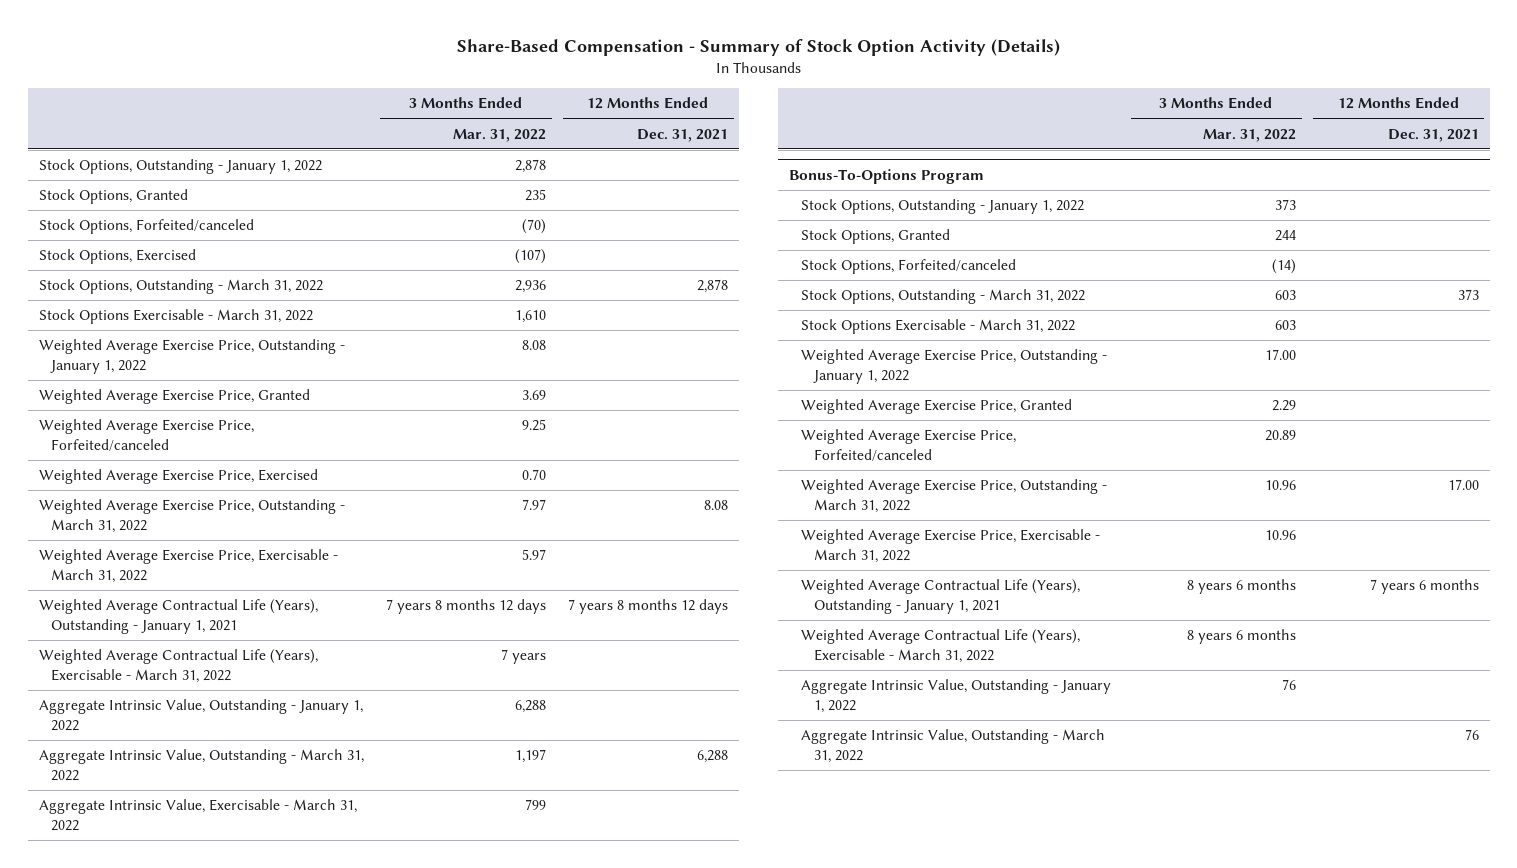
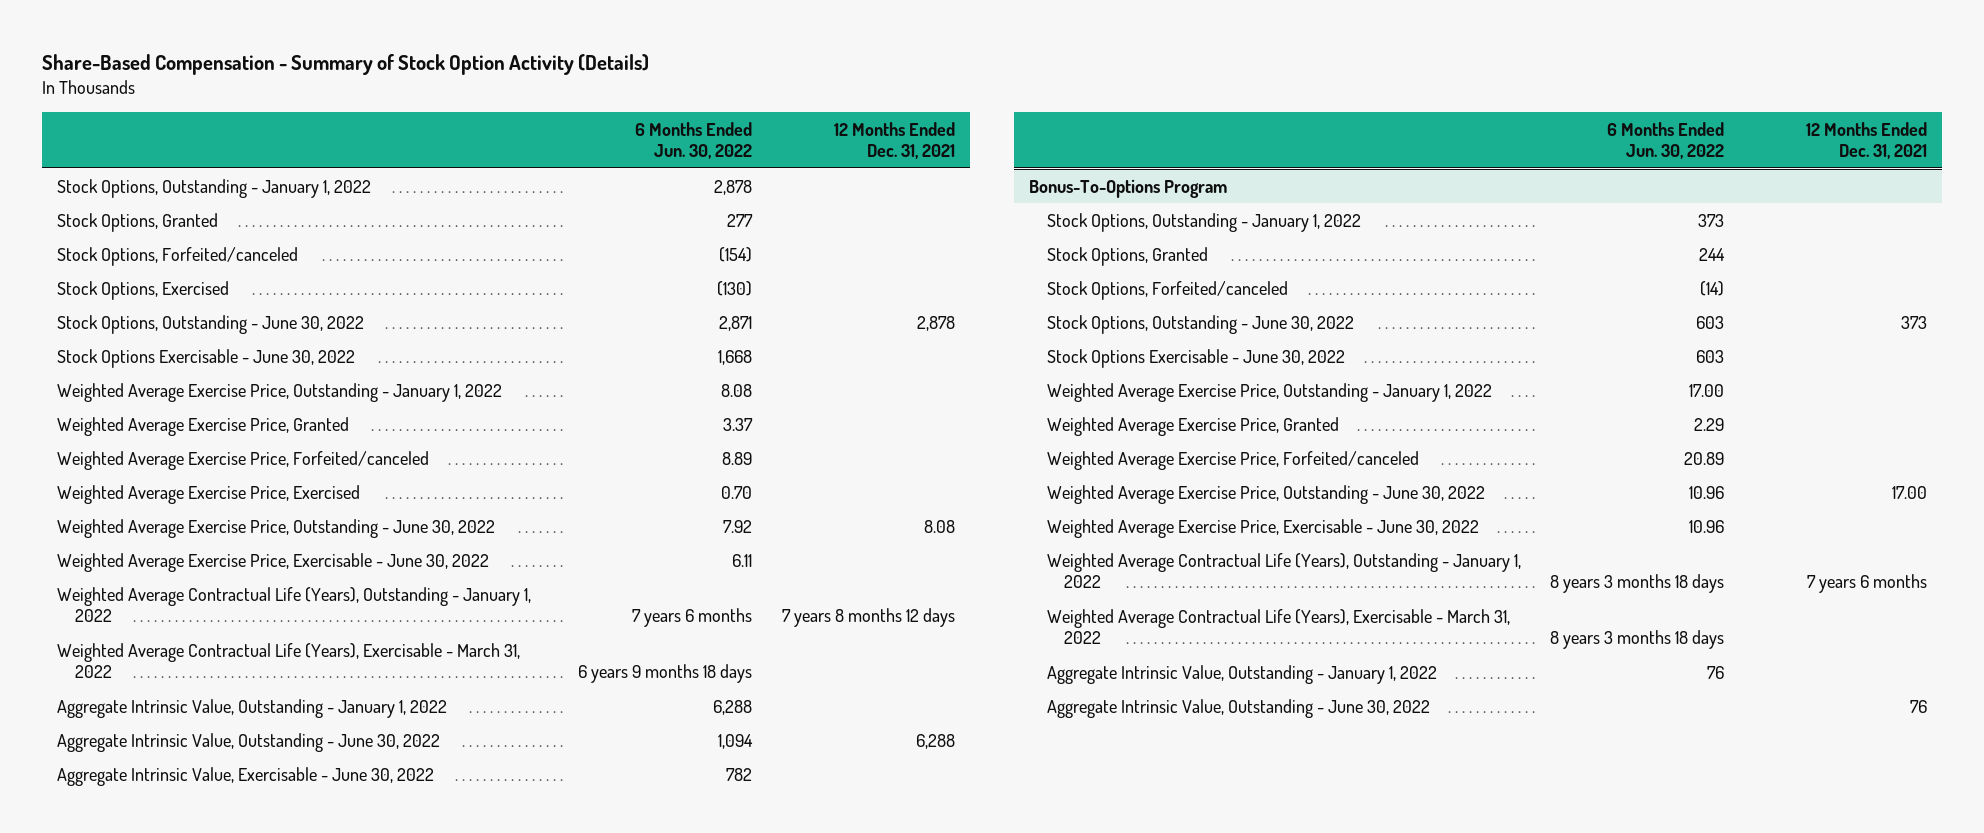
- | 3 Months Ended Mar. 31, 2022 | 12 Months Ended Dec. 31, 2021
+ | 6 Months Ended Jun. 30, 2022 | 12 Months Ended Dec. 31, 2021
- Stock Options, Outstanding - March 31, 2022 | 2,936 | 2,878
- Stock Options Exercisable - March 31, 2022 | 1,610 |
+ Stock Options, Outstanding - June 30, 2022 | 2,871 | 2,878
+ Stock Options Exercisable - June 30, 2022 | 1,668 |
- Weighted Average Exercise Price, Outstanding - March 31, 2022 | 7.97 | 8.08
- Weighted Average Exercise Price, Exercisable - March 31, 2022 | 5.97 |
- Weighted Average Contractual Life (Years), Outstanding - January 1, 2021 | 7 years 8 months 12 days | 7 years 8 months 12 days
+ Weighted Average Exercise Price, Outstanding - June 30, 2022 | 7.92 | 8.08
+ Weighted Average Exercise Price, Exercisable - June 30, 2022 | 6.11 |
+ Weighted Average Contractual Life (Years), Outstanding - January 1, 2022 | 7 years 6 months | 7 years 8 months 12 days
- Aggregate Intrinsic Value, Outstanding - March 31, 2022 | 1,197 | 6,288
- Aggregate Intrinsic Value, Exercisable - March 31, 2022 | 799 |
+ Aggregate Intrinsic Value, Outstanding - June 30, 2022 | 1,094 | 6,288
+ Aggregate Intrinsic Value, Exercisable - June 30, 2022 | 782 |
@ Bonus-To-Options Program
- Stock Options, Outstanding - March 31, 2022 | 603 | 373
- Stock Options Exercisable - March 31, 2022 | 603 |
+ Stock Options, Outstanding - June 30, 2022 | 603 | 373
+ Stock Options Exercisable - June 30, 2022 | 603 |
- Weighted Average Exercise Price, Outstanding - March 31, 2022 | 10.96 | 17.00
- Weighted Average Exercise Price, Exercisable - March 31, 2022 | 10.96 |
- Weighted Average Contractual Life (Years), Outstanding - January 1, 2021 | 8 years 6 months | 7 years 6 months
+ Weighted Average Exercise Price, Outstanding - June 30, 2022 | 10.96 | 17.00
+ Weighted Average Exercise Price, Exercisable - June 30, 2022 | 10.96 |
+ Weighted Average Contractual Life (Years), Outstanding - January 1, 2022 | 8 years 3 months 18 days | 7 years 6 months
- Aggregate Intrinsic Value, Outstanding - March 31, 2022 | | 76
+ Aggregate Intrinsic Value, Outstanding - June 30, 2022 | | 76

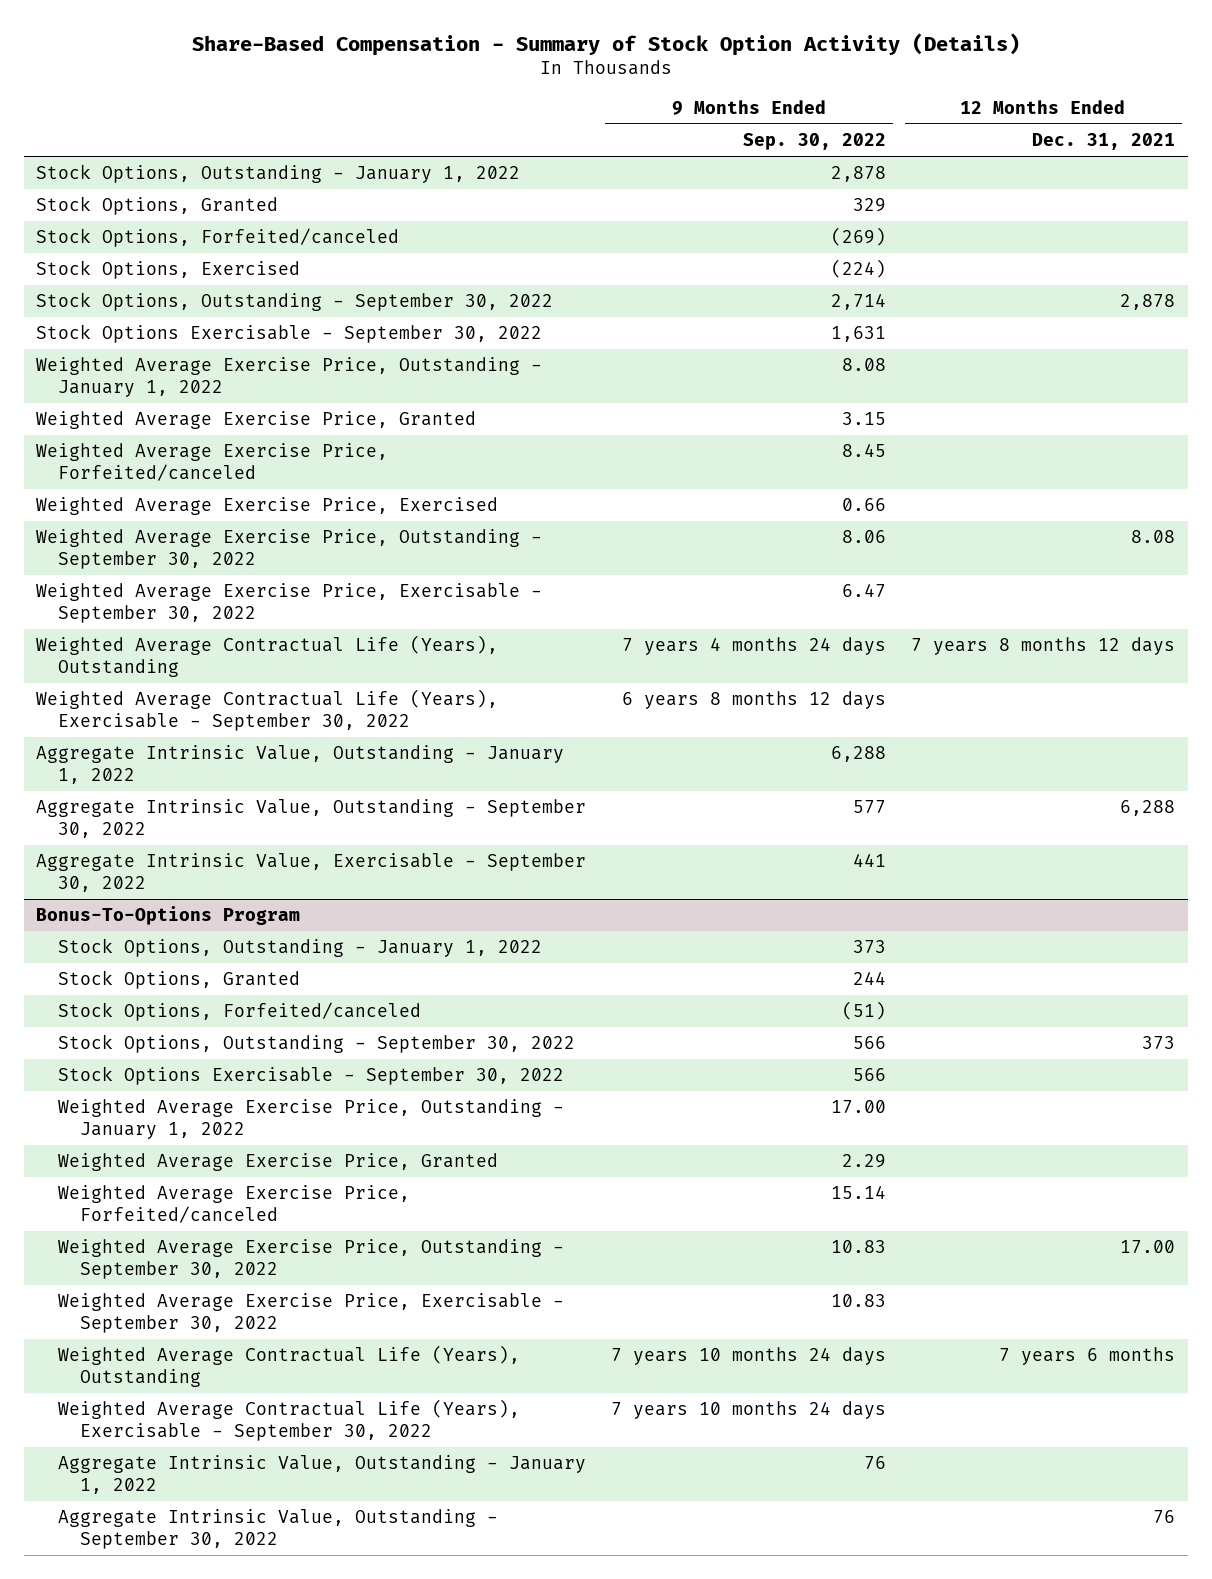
- | 6 Months Ended Jun. 30, 2022 | 12 Months Ended Dec. 31, 2021
+ | 9 Months Ended Sep. 30, 2022 | 12 Months Ended Dec. 31, 2021
- Stock Options, Outstanding - June 30, 2022 | 2,871 | 2,878
- Stock Options Exercisable - June 30, 2022 | 1,668 |
+ Stock Options, Outstanding - September 30, 2022 | 2,714 | 2,878
+ Stock Options Exercisable - September 30, 2022 | 1,631 |
- Weighted Average Exercise Price, Outstanding - June 30, 2022 | 7.92 | 8.08
- Weighted Average Exercise Price, Exercisable - June 30, 2022 | 6.11 |
- Weighted Average Contractual Life (Years), Outstanding - January 1, 2022 | 7 years 6 months | 7 years 8 months 12 days
- Weighted Average Contractual Life (Years), Exercisable - March 31, 2022 | 6 years 9 months 18 days |
+ Weighted Average Exercise Price, Outstanding - September 30, 2022 | 8.06 | 8.08
+ Weighted Average Exercise Price, Exercisable - September 30, 2022 | 6.47 |
+ Weighted Average Contractual Life (Years), Outstanding | 7 years 4 months 24 days | 7 years 8 months 12 days
+ Weighted Average Contractual Life (Years), Exercisable - September 30, 2022 | 6 years 8 months 12 days |
- Aggregate Intrinsic Value, Outstanding - June 30, 2022 | 1,094 | 6,288
- Aggregate Intrinsic Value, Exercisable - June 30, 2022 | 782 |
+ Aggregate Intrinsic Value, Outstanding - September 30, 2022 | 577 | 6,288
+ Aggregate Intrinsic Value, Exercisable - September 30, 2022 | 441 |
@ Bonus-To-Options Program
- Stock Options, Outstanding - June 30, 2022 | 603 | 373
- Stock Options Exercisable - June 30, 2022 | 603 |
+ Stock Options, Outstanding - September 30, 2022 | 566 | 373
+ Stock Options Exercisable - September 30, 2022 | 566 |
- Weighted Average Exercise Price, Outstanding - June 30, 2022 | 10.96 | 17.00
- Weighted Average Exercise Price, Exercisable - June 30, 2022 | 10.96 |
- Weighted Average Contractual Life (Years), Outstanding - January 1, 2022 | 8 years 3 months 18 days | 7 years 6 months
- Weighted Average Contractual Life (Years), Exercisable - March 31, 2022 | 8 years 3 months 18 days |
+ Weighted Average Exercise Price, Outstanding - September 30, 2022 | 10.83 | 17.00
+ Weighted Average Exercise Price, Exercisable - September 30, 2022 | 10.83 |
+ Weighted Average Contractual Life (Years), Outstanding | 7 years 10 months 24 days | 7 years 6 months
+ Weighted Average Contractual Life (Years), Exercisable - September 30, 2022 | 7 years 10 months 24 days |
- Aggregate Intrinsic Value, Outstanding - June 30, 2022 | | 76
+ Aggregate Intrinsic Value, Outstanding - September 30, 2022 | | 76

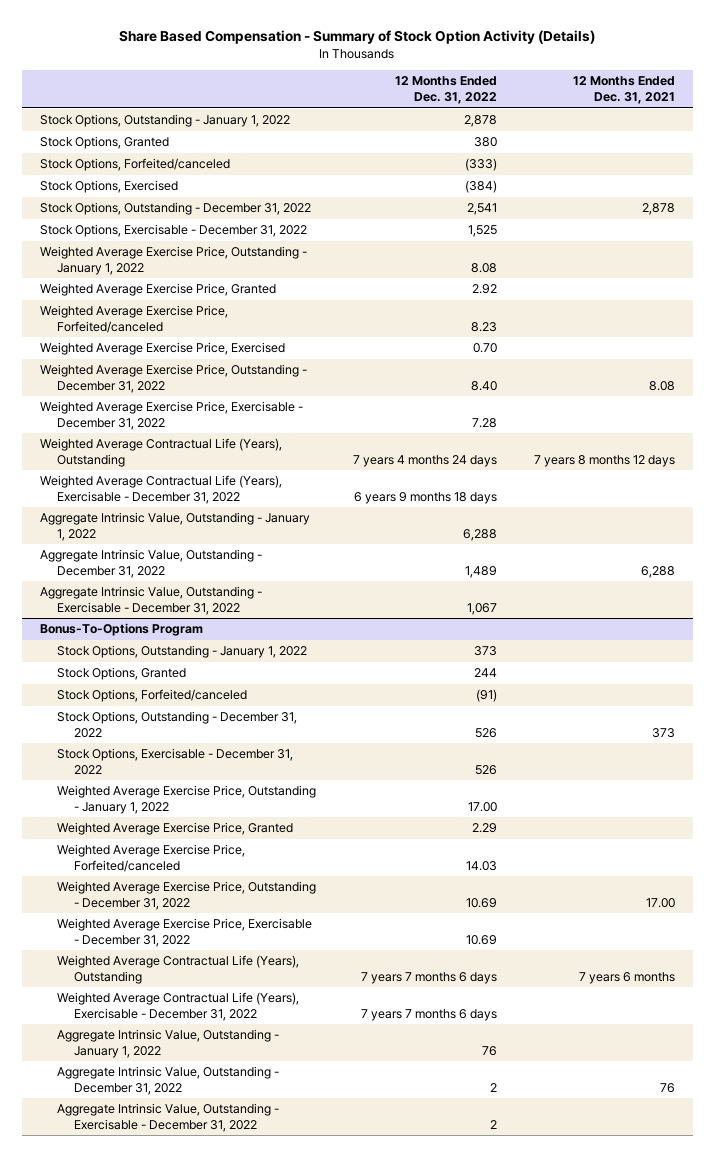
- Share-Based Compensation - Summary of Stock Option Activity (Details)
+ Share Based Compensation - Summary of Stock Option Activity (Details)
- | 9 Months Ended Sep. 30, 2022 | 12 Months Ended Dec. 31, 2021
+ | 12 Months Ended Dec. 31, 2022 | 12 Months Ended Dec. 31, 2021
- Stock Options, Outstanding - September 30, 2022 | 2,714 | 2,878
- Stock Options Exercisable - September 30, 2022 | 1,631 |
+ Stock Options, Outstanding - December 31, 2022 | 2,541 | 2,878
+ Stock Options, Exercisable - December 31, 2022 | 1,525 |
- Weighted Average Exercise Price, Outstanding - September 30, 2022 | 8.06 | 8.08
- Weighted Average Exercise Price, Exercisable - September 30, 2022 | 6.47 |
+ Weighted Average Exercise Price, Outstanding - December 31, 2022 | 8.40 | 8.08
+ Weighted Average Exercise Price, Exercisable - December 31, 2022 | 7.28 |
- Weighted Average Contractual Life (Years), Exercisable - September 30, 2022 | 6 years 8 months 12 days |
+ Weighted Average Contractual Life (Years), Exercisable - December 31, 2022 | 6 years 9 months 18 days |
- Aggregate Intrinsic Value, Outstanding - September 30, 2022 | 577 | 6,288
- Aggregate Intrinsic Value, Exercisable - September 30, 2022 | 441 |
+ Aggregate Intrinsic Value, Outstanding - December 31, 2022 | 1,489 | 6,288
+ Aggregate Intrinsic Value, Outstanding - Exercisable - December 31, 2022 | 1,067 |
@ Bonus-To-Options Program
- Stock Options, Outstanding - September 30, 2022 | 566 | 373
- Stock Options Exercisable - September 30, 2022 | 566 |
+ Stock Options, Outstanding - December 31, 2022 | 526 | 373
+ Stock Options, Exercisable - December 31, 2022 | 526 |
- Weighted Average Exercise Price, Outstanding - September 30, 2022 | 10.83 | 17.00
- Weighted Average Exercise Price, Exercisable - September 30, 2022 | 10.83 |
+ Weighted Average Exercise Price, Outstanding - December 31, 2022 | 10.69 | 17.00
+ Weighted Average Exercise Price, Exercisable - December 31, 2022 | 10.69 |
- Weighted Average Contractual Life (Years), Exercisable - September 30, 2022 | 7 years 10 months 24 days |
+ Weighted Average Contractual Life (Years), Exercisable - December 31, 2022 | 7 years 7 months 6 days |
- Aggregate Intrinsic Value, Outstanding - September 30, 2022 | | 76
+ Aggregate Intrinsic Value, Outstanding - December 31, 2022 | 2 | 76
+ Aggregate Intrinsic Value, Outstanding - Exercisable - December 31, 2022 | 2 |

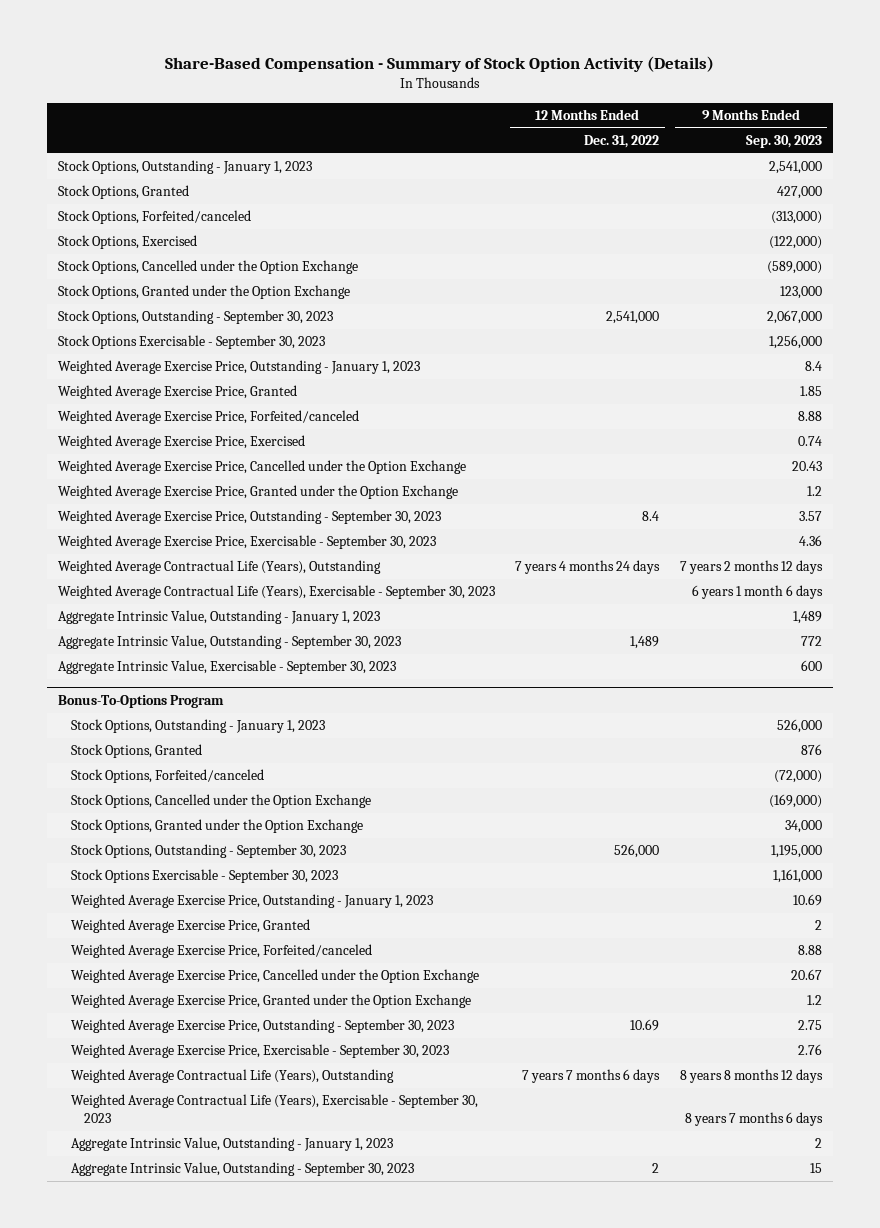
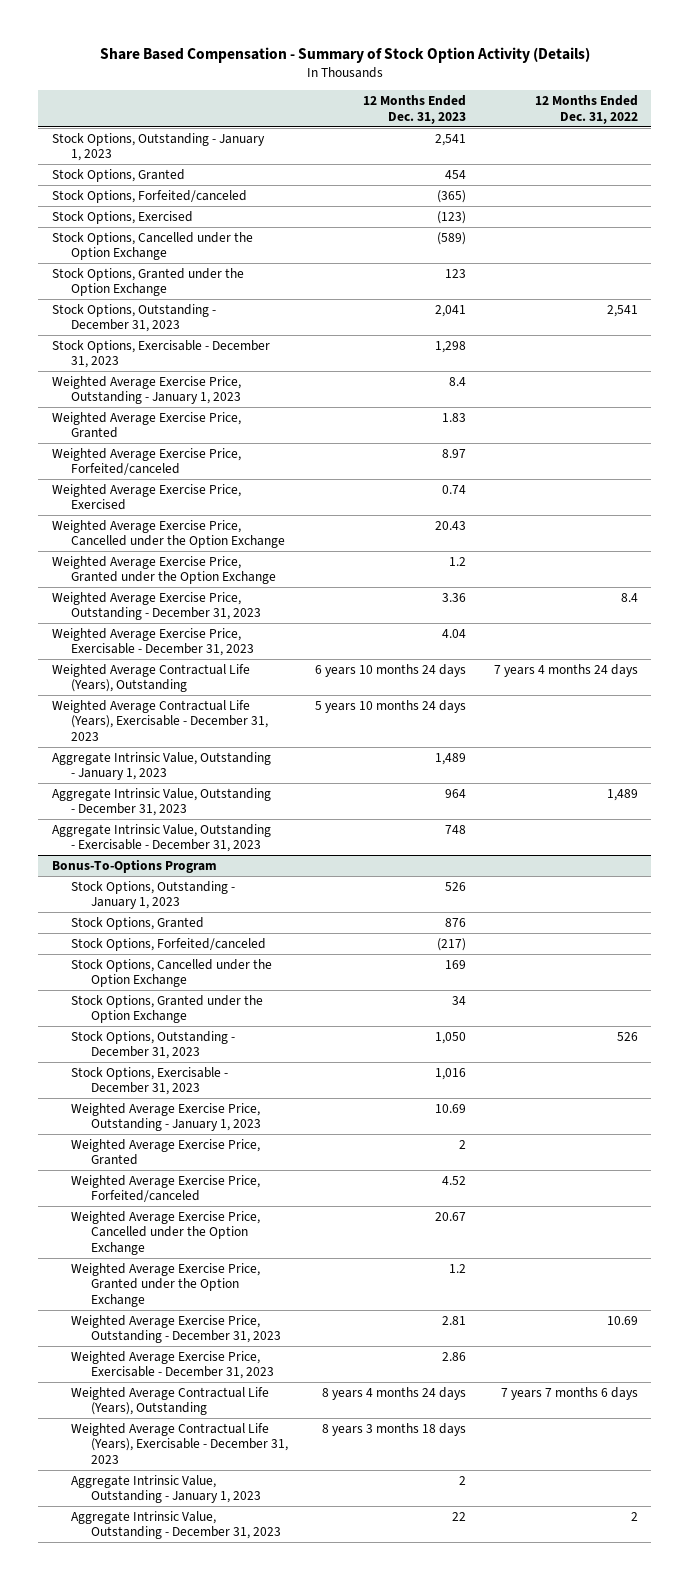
- Share-Based Compensation - Summary of Stock Option Activity (Details)
+ Share Based Compensation - Summary of Stock Option Activity (Details)
- | 12 Months Ended Dec. 31, 2022 | 9 Months Ended Sep. 30, 2023
+ | 12 Months Ended Dec. 31, 2023 | 12 Months Ended Dec. 31, 2022
- Stock Options, Outstanding - September 30, 2023 | 2,541,000 | 2,067,000
- Stock Options Exercisable - September 30, 2023 | | 1,256,000
+ Stock Options, Outstanding - December 31, 2023 | 2,041 | 2,541
+ Stock Options, Exercisable - December 31, 2023 | 1,298 |
- Weighted Average Exercise Price, Outstanding - September 30, 2023 | 8.4 | 3.57
- Weighted Average Exercise Price, Exercisable - September 30, 2023 | | 4.36
+ Weighted Average Exercise Price, Outstanding - December 31, 2023 | 3.36 | 8.4
+ Weighted Average Exercise Price, Exercisable - December 31, 2023 | 4.04 |
- Weighted Average Contractual Life (Years), Exercisable - September 30, 2023 | | 6 years 1 month 6 days
+ Weighted Average Contractual Life (Years), Exercisable - December 31, 2023 | 5 years 10 months 24 days |
- Aggregate Intrinsic Value, Outstanding - September 30, 2023 | 1,489 | 772
- Aggregate Intrinsic Value, Exercisable - September 30, 2023 | | 600
+ Aggregate Intrinsic Value, Outstanding - December 31, 2023 | 964 | 1,489
+ Aggregate Intrinsic Value, Outstanding - Exercisable - December 31, 2023 | 748 |
@ Bonus-To-Options Program
- Stock Options, Outstanding - September 30, 2023 | 526,000 | 1,195,000
- Stock Options Exercisable - September 30, 2023 | | 1,161,000
+ Stock Options, Outstanding - December 31, 2023 | 1,050 | 526
+ Stock Options, Exercisable - December 31, 2023 | 1,016 |
- Weighted Average Exercise Price, Outstanding - September 30, 2023 | 10.69 | 2.75
- Weighted Average Exercise Price, Exercisable - September 30, 2023 | | 2.76
+ Weighted Average Exercise Price, Outstanding - December 31, 2023 | 2.81 | 10.69
+ Weighted Average Exercise Price, Exercisable - December 31, 2023 | 2.86 |
- Weighted Average Contractual Life (Years), Exercisable - September 30, 2023 | | 8 years 7 months 6 days
+ Weighted Average Contractual Life (Years), Exercisable - December 31, 2023 | 8 years 3 months 18 days |
- Aggregate Intrinsic Value, Outstanding - September 30, 2023 | 2 | 15
+ Aggregate Intrinsic Value, Outstanding - December 31, 2023 | 22 | 2

